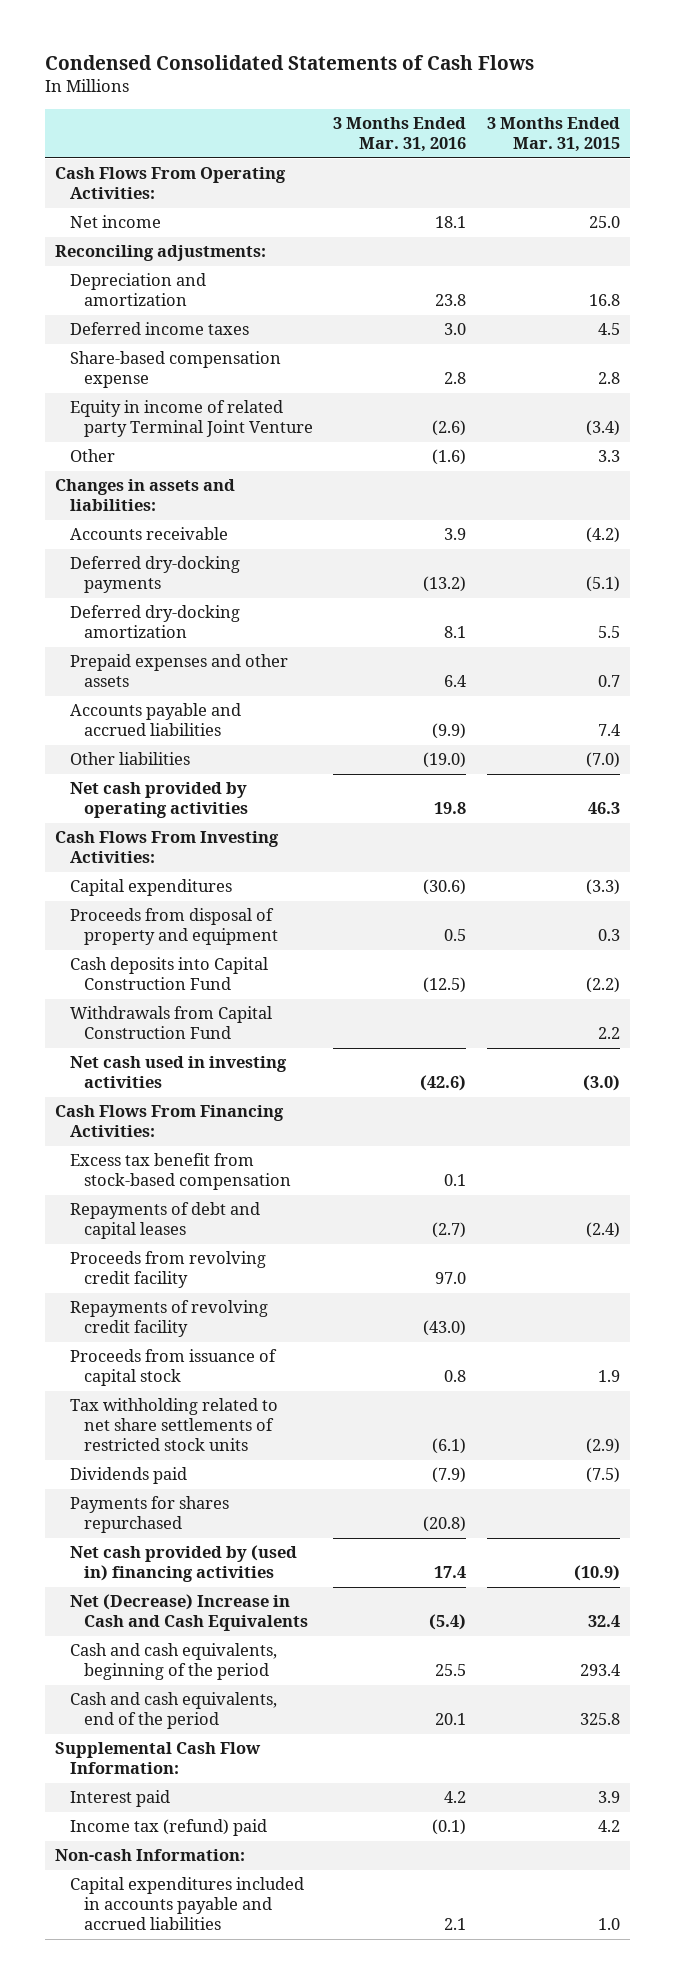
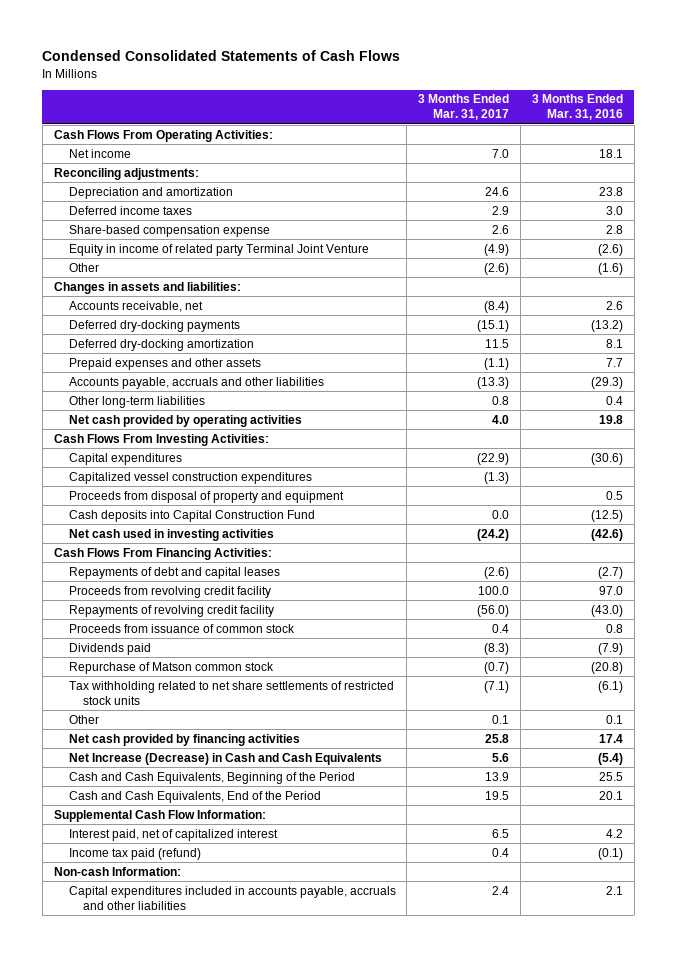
- | 3 Months Ended Mar. 31, 2016 | 3 Months Ended Mar. 31, 2015
+ | 3 Months Ended Mar. 31, 2017 | 3 Months Ended Mar. 31, 2016
- Accounts receivable | 3.9 | (4.2)
+ Accounts receivable, net | (8.4) | 2.6
- Prepaid expenses and other assets | 6.4 | 0.7
- Accounts payable and accrued liabilities | (9.9) | 7.4
- Other liabilities | (19.0) | (7.0)
+ Prepaid expenses and other assets | (1.1) | 7.7
+ Accounts payable, accruals and other liabilities | (13.3) | (29.3)
+ Other long-term liabilities | 0.8 | 0.4
+ Capitalized vessel construction expenditures | (1.3) |
- Withdrawals from Capital Construction Fund | | 2.2
- Excess tax benefit from stock-based compensation | 0.1 |
- Proceeds from issuance of capital stock | 0.8 | 1.9
+ Proceeds from issuance of common stock | 0.4 | 0.8
- Payments for shares repurchased | (20.8) |
- Net cash provided by (used in) financing activities | 17.4 | (10.9)
- Net (Decrease) Increase in Cash and Cash Equivalents | (5.4) | 32.4
- Cash and cash equivalents, beginning of the period | 25.5 | 293.4
- Cash and cash equivalents, end of the period | 20.1 | 325.8
+ Repurchase of Matson common stock | (0.7) | (20.8)
moved down: Tax withholding related to net share settlements of restricted stock units | (7.1) | (6.1)
+ Other | 0.1 | 0.1
+ Net cash provided by financing activities | 25.8 | 17.4
+ Net Increase (Decrease) in Cash and Cash Equivalents | 5.6 | (5.4)
+ Cash and Cash Equivalents, Beginning of the Period | 13.9 | 25.5
+ Cash and Cash Equivalents, End of the Period | 19.5 | 20.1
- Interest paid | 4.2 | 3.9
- Income tax (refund) paid | (0.1) | 4.2
+ Interest paid, net of capitalized interest | 6.5 | 4.2
+ Income tax paid (refund) | 0.4 | (0.1)
- Capital expenditures included in accounts payable and accrued liabilities | 2.1 | 1.0
+ Capital expenditures included in accounts payable, accruals and other liabilities | 2.4 | 2.1

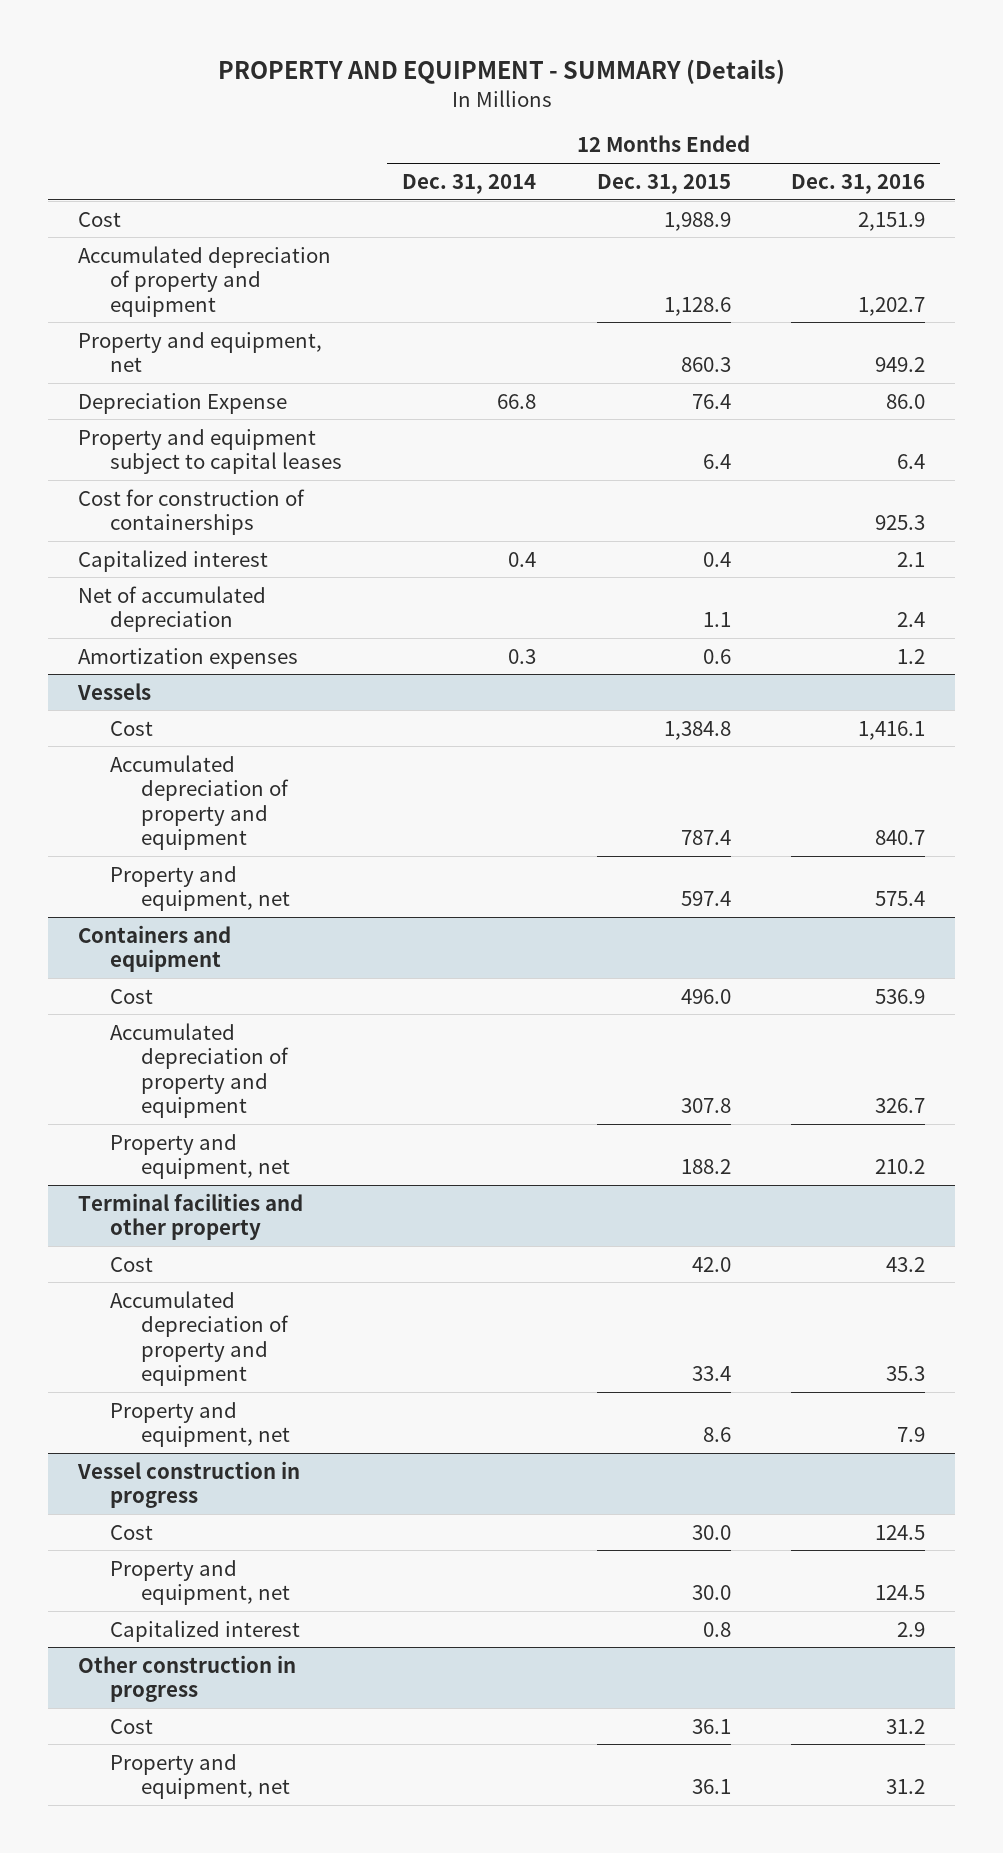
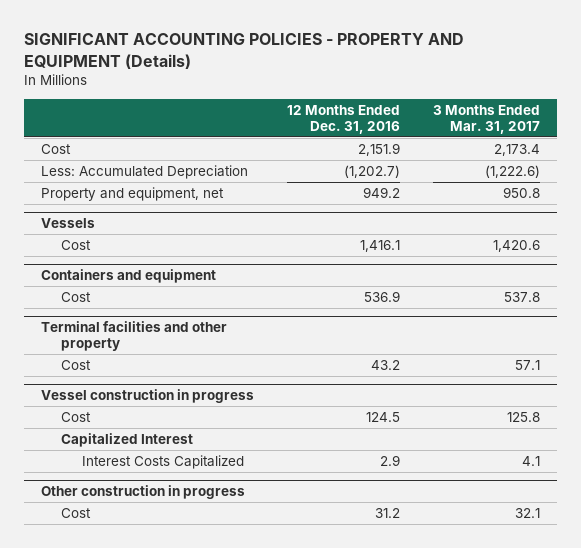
- PROPERTY AND EQUIPMENT - SUMMARY (Details)
+ SIGNIFICANT ACCOUNTING POLICIES - PROPERTY AND EQUIPMENT (Details)
- | 12 Months Ended Dec. 31, 2014 | 12 Months Ended Dec. 31, 2015 | 12 Months Ended Dec. 31, 2016
+ | 12 Months Ended Dec. 31, 2016 | 3 Months Ended Mar. 31, 2017
- Accumulated depreciation of property and equipment | | 1,128.6 | 1,202.7
+ Less: Accumulated Depreciation | (1,202.7) | (1,222.6)
- Depreciation Expense | 66.8 | 76.4 | 86.0
- Property and equipment subject to capital leases | | 6.4 | 6.4
- Cost for construction of containerships | | | 925.3
- Capitalized interest | 0.4 | 0.4 | 2.1
- Net of accumulated depreciation | | 1.1 | 2.4
- Amortization expenses | 0.3 | 0.6 | 1.2
@ Vessels
- Accumulated depreciation of property and equipment | | 787.4 | 840.7
- Property and equipment, net | | 597.4 | 575.4
@ Containers and equipment
- Accumulated depreciation of property and equipment | | 307.8 | 326.7
- Property and equipment, net | | 188.2 | 210.2
@ Terminal facilities and other property
- Accumulated depreciation of property and equipment | | 33.4 | 35.3
- Property and equipment, net | | 8.6 | 7.9
@ Vessel construction in progress
- Property and equipment, net | | 30.0 | 124.5
- Capitalized interest | | 0.8 | 2.9
+ Capitalized Interest
+ Interest Costs Capitalized | 2.9 | 4.1
@ Other construction in progress
- Property and equipment, net | | 36.1 | 31.2

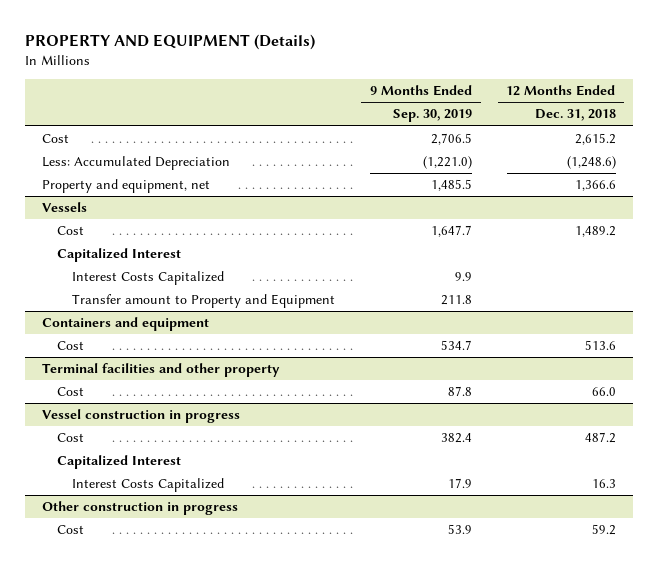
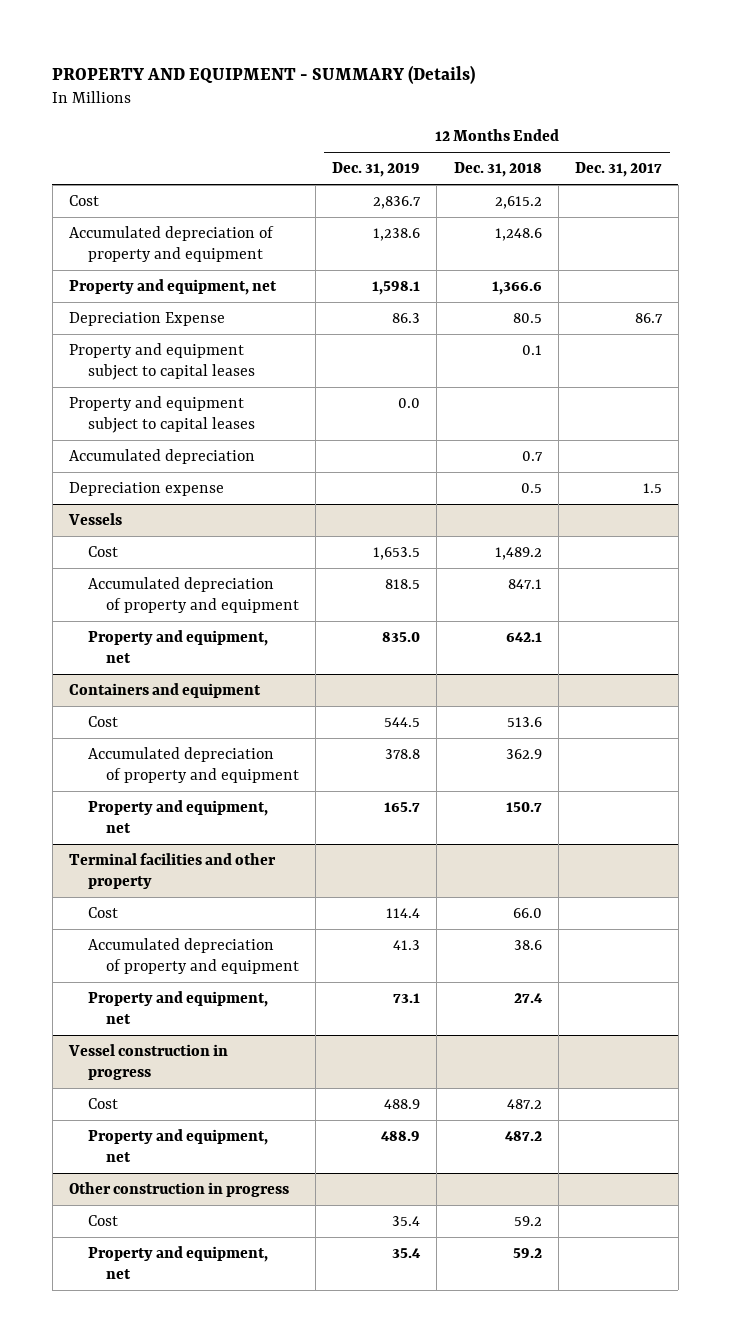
- PROPERTY AND EQUIPMENT (Details)
+ PROPERTY AND EQUIPMENT - SUMMARY (Details)
- | 9 Months Ended Sep. 30, 2019 | 12 Months Ended Dec. 31, 2018
+ | 12 Months Ended Dec. 31, 2019 | 12 Months Ended Dec. 31, 2018 | 12 Months Ended Dec. 31, 2017
- Less: Accumulated Depreciation | (1,221.0) | (1,248.6)
+ Accumulated depreciation of property and equipment | 1,238.6 | 1,248.6 |
+ Depreciation Expense | 86.3 | 80.5 | 86.7
+ Property and equipment subject to capital leases | | 0.1 |
+ Property and equipment subject to capital leases | 0.0 | |
+ Accumulated depreciation | | 0.7 |
+ Depreciation expense | | 0.5 | 1.5
@ Vessels
- Capitalized Interest
- Interest Costs Capitalized | 9.9 |
- Transfer amount to Property and Equipment | 211.8 |
+ Accumulated depreciation of property and equipment | 818.5 | 847.1 |
+ Property and equipment, net | 835.0 | 642.1 |
@ Containers and equipment
+ Accumulated depreciation of property and equipment | 378.8 | 362.9 |
+ Property and equipment, net | 165.7 | 150.7 |
@ Terminal facilities and other property
+ Accumulated depreciation of property and equipment | 41.3 | 38.6 |
+ Property and equipment, net | 73.1 | 27.4 |
@ Vessel construction in progress
- Capitalized Interest
- Interest Costs Capitalized | 17.9 | 16.3
+ Property and equipment, net | 488.9 | 487.2 |
@ Other construction in progress
+ Property and equipment, net | 35.4 | 59.2 |

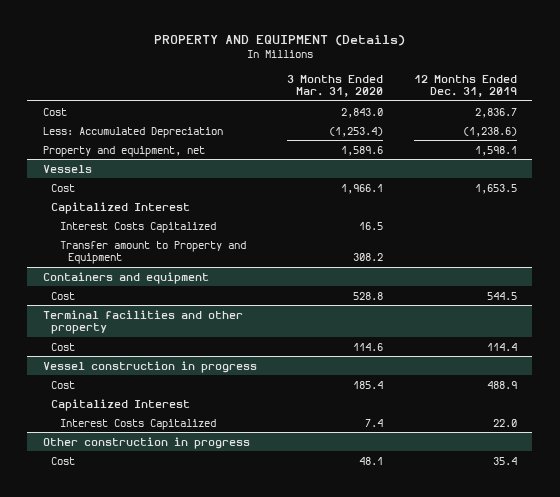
- PROPERTY AND EQUIPMENT - SUMMARY (Details)
+ PROPERTY AND EQUIPMENT (Details)
- | 12 Months Ended Dec. 31, 2019 | 12 Months Ended Dec. 31, 2018 | 12 Months Ended Dec. 31, 2017
+ | 3 Months Ended Mar. 31, 2020 | 12 Months Ended Dec. 31, 2019
- Accumulated depreciation of property and equipment | 1,238.6 | 1,248.6 |
+ Less: Accumulated Depreciation | (1,253.4) | (1,238.6)
- Depreciation Expense | 86.3 | 80.5 | 86.7
- Property and equipment subject to capital leases | | 0.1 |
- Property and equipment subject to capital leases | 0.0 | |
- Accumulated depreciation | | 0.7 |
- Depreciation expense | | 0.5 | 1.5
@ Vessels
- Accumulated depreciation of property and equipment | 818.5 | 847.1 |
- Property and equipment, net | 835.0 | 642.1 |
+ Capitalized Interest
+ Interest Costs Capitalized | 16.5 |
+ Transfer amount to Property and Equipment | 308.2 |
@ Containers and equipment
- Accumulated depreciation of property and equipment | 378.8 | 362.9 |
- Property and equipment, net | 165.7 | 150.7 |
@ Terminal facilities and other property
- Accumulated depreciation of property and equipment | 41.3 | 38.6 |
- Property and equipment, net | 73.1 | 27.4 |
@ Vessel construction in progress
- Property and equipment, net | 488.9 | 487.2 |
+ Capitalized Interest
+ Interest Costs Capitalized | 7.4 | 22.0
@ Other construction in progress
- Property and equipment, net | 35.4 | 59.2 |

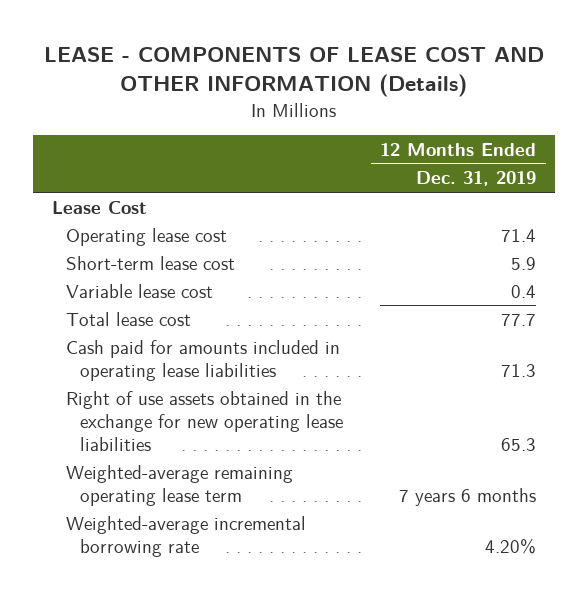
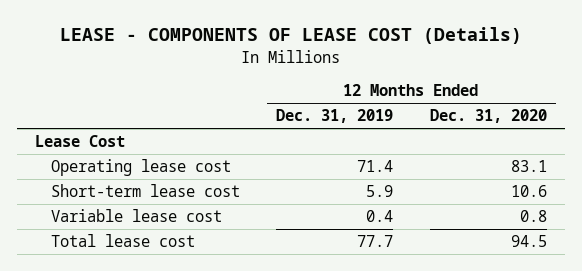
- LEASE - COMPONENTS OF LEASE COST AND OTHER INFORMATION (Details)
+ LEASE - COMPONENTS OF LEASE COST (Details)
- | 12 Months Ended Dec. 31, 2019
+ | 12 Months Ended Dec. 31, 2019 | 12 Months Ended Dec. 31, 2020
- Cash paid for amounts included in operating lease liabilities | 71.3
- Right of use assets obtained in the exchange for new operating lease liabilities | 65.3
- Weighted-average remaining operating lease term | 7 years 6 months
- Weighted-average incremental borrowing rate | 4.20%

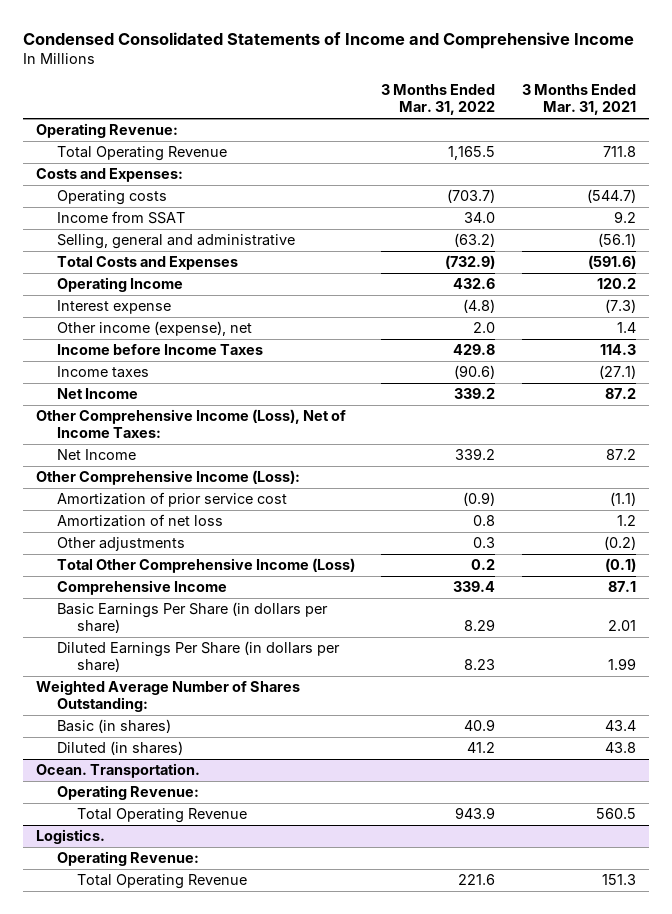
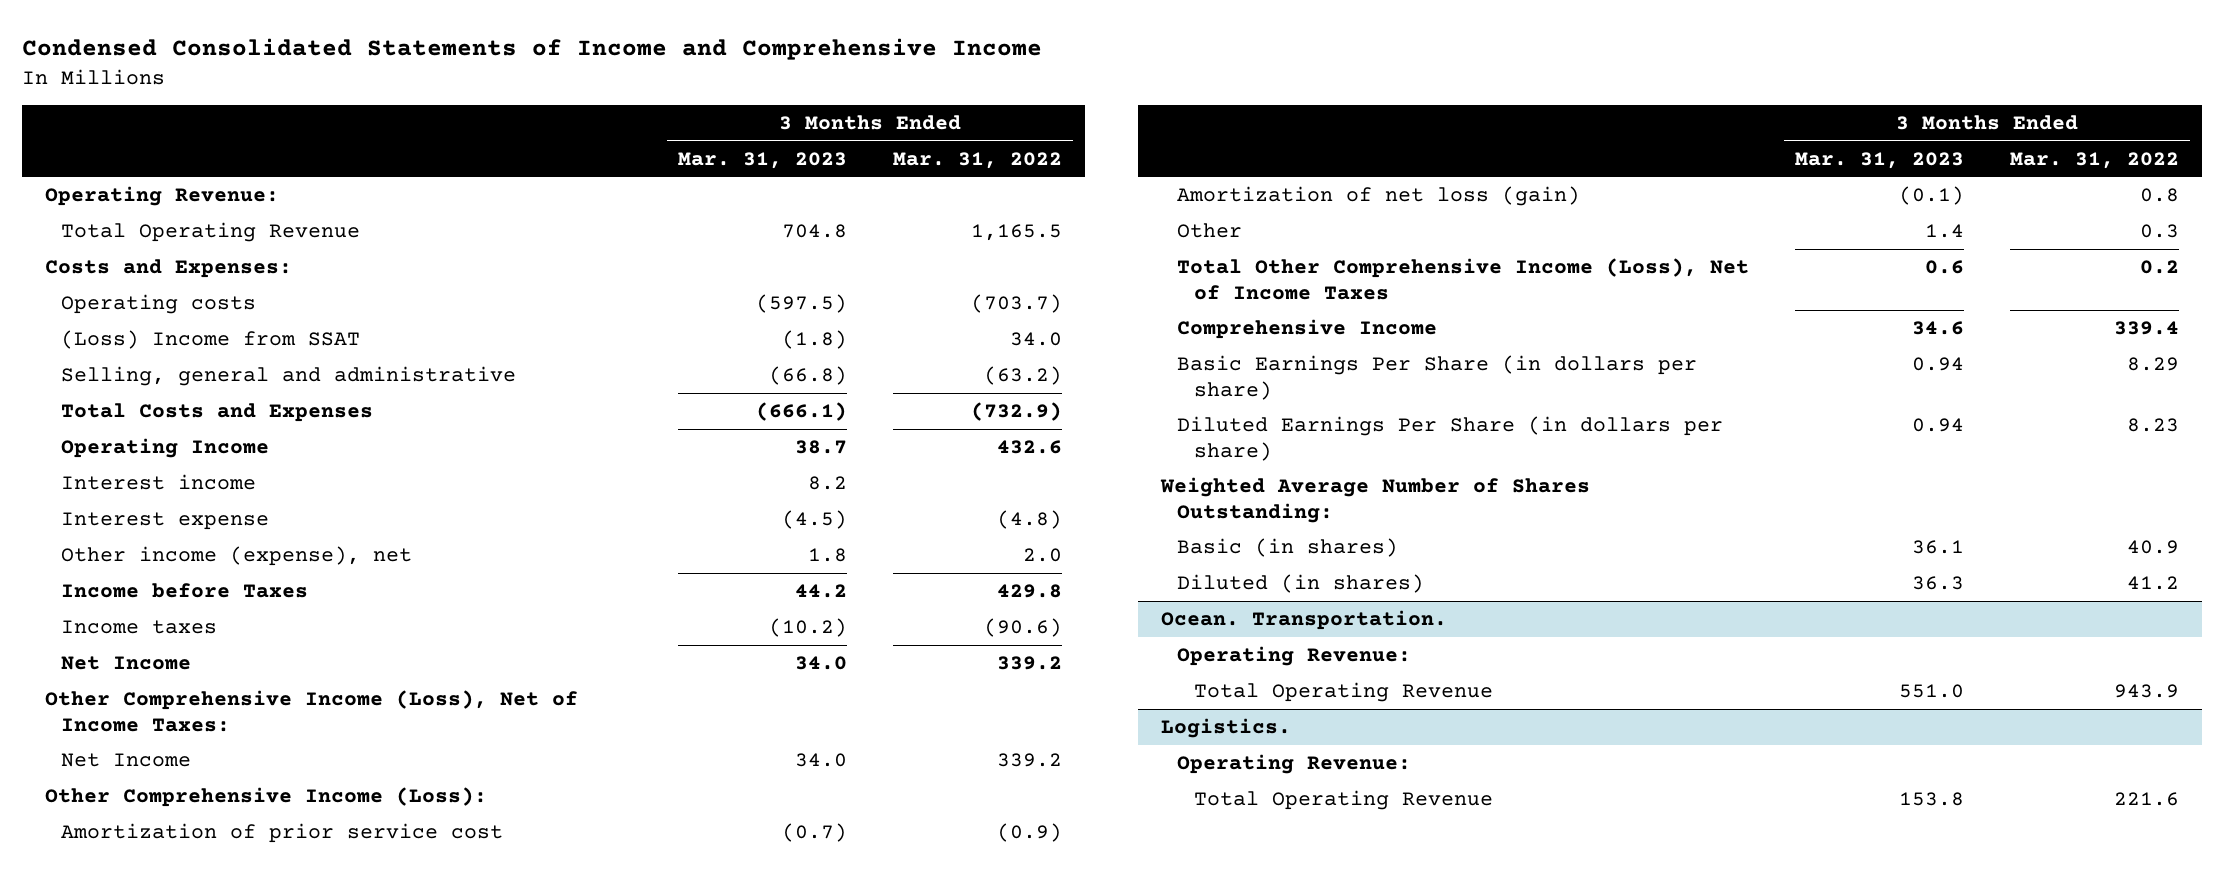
- | 3 Months Ended Mar. 31, 2022 | 3 Months Ended Mar. 31, 2021
+ | 3 Months Ended Mar. 31, 2023 | 3 Months Ended Mar. 31, 2022
- Income from SSAT | 34.0 | 9.2
+ (Loss) Income from SSAT | (1.8) | 34.0
+ Interest income | 8.2 |
- Income before Income Taxes | 429.8 | 114.3
+ Income before Taxes | 44.2 | 429.8
- Amortization of net loss | 0.8 | 1.2
- Other adjustments | 0.3 | (0.2)
- Total Other Comprehensive Income (Loss) | 0.2 | (0.1)
+ Amortization of net loss (gain) | (0.1) | 0.8
+ Other | 1.4 | 0.3
+ Total Other Comprehensive Income (Loss), Net of Income Taxes | 0.6 | 0.2

